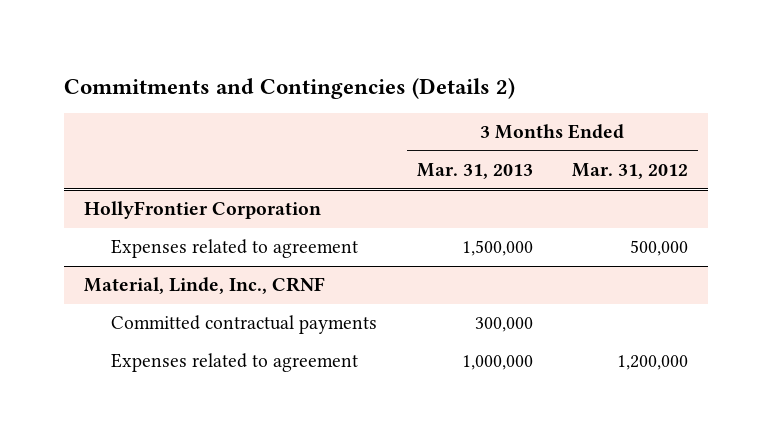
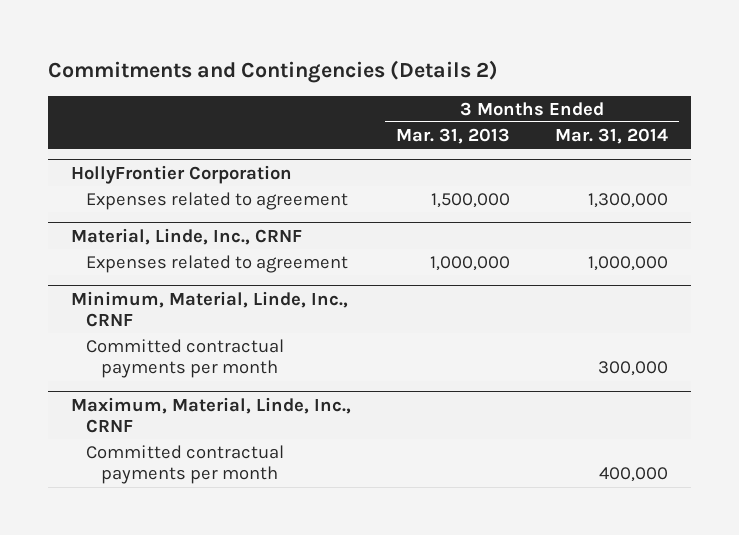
- | 3 Months Ended Mar. 31, 2013 | 3 Months Ended Mar. 31, 2012
+ | 3 Months Ended Mar. 31, 2013 | 3 Months Ended Mar. 31, 2014
@ Material, Linde, Inc., CRNF
- Committed contractual payments | 300,000 |
+ Minimum, Material, Linde, Inc., CRNF
+ Committed contractual payments per month | | 300,000
+ Maximum, Material, Linde, Inc., CRNF
+ Committed contractual payments per month | | 400,000

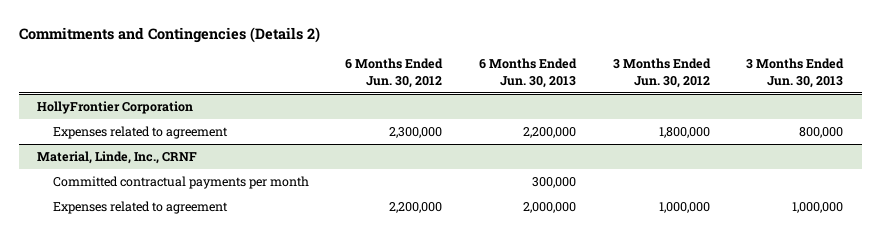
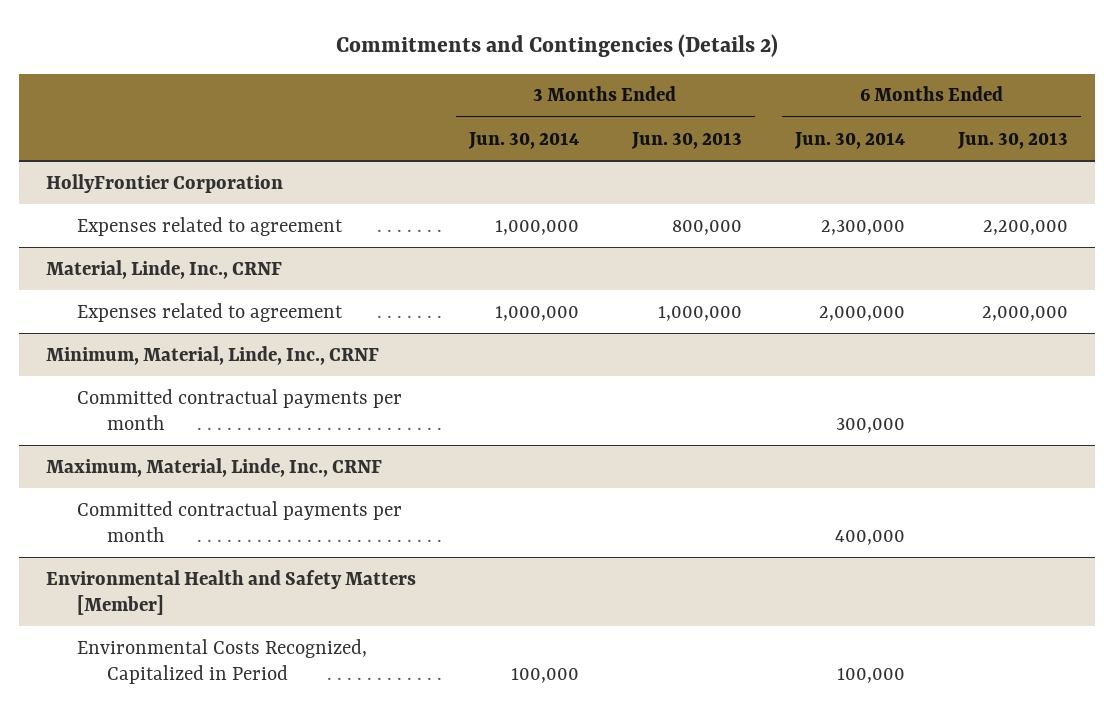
- | 6 Months Ended Jun. 30, 2012 | 6 Months Ended Jun. 30, 2013 | 3 Months Ended Jun. 30, 2012 | 3 Months Ended Jun. 30, 2013
+ | 3 Months Ended Jun. 30, 2014 | 3 Months Ended Jun. 30, 2013 | 6 Months Ended Jun. 30, 2014 | 6 Months Ended Jun. 30, 2013
@ Material, Linde, Inc., CRNF
- Committed contractual payments per month | | 300,000 | |
+ Minimum, Material, Linde, Inc., CRNF
+ Committed contractual payments per month | | | 300,000 |
+ Maximum, Material, Linde, Inc., CRNF
+ Committed contractual payments per month | | | 400,000 |
+ Environmental Health and Safety Matters [Member]
+ Environmental Costs Recognized, Capitalized in Period | 100,000 | | 100,000 |

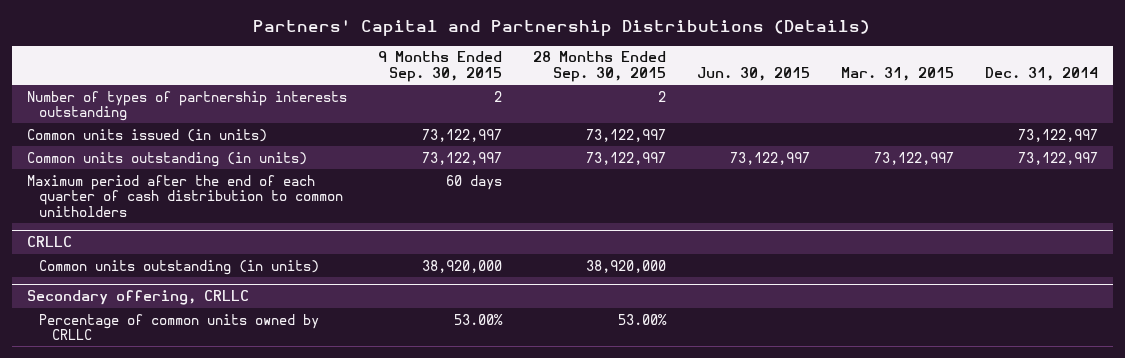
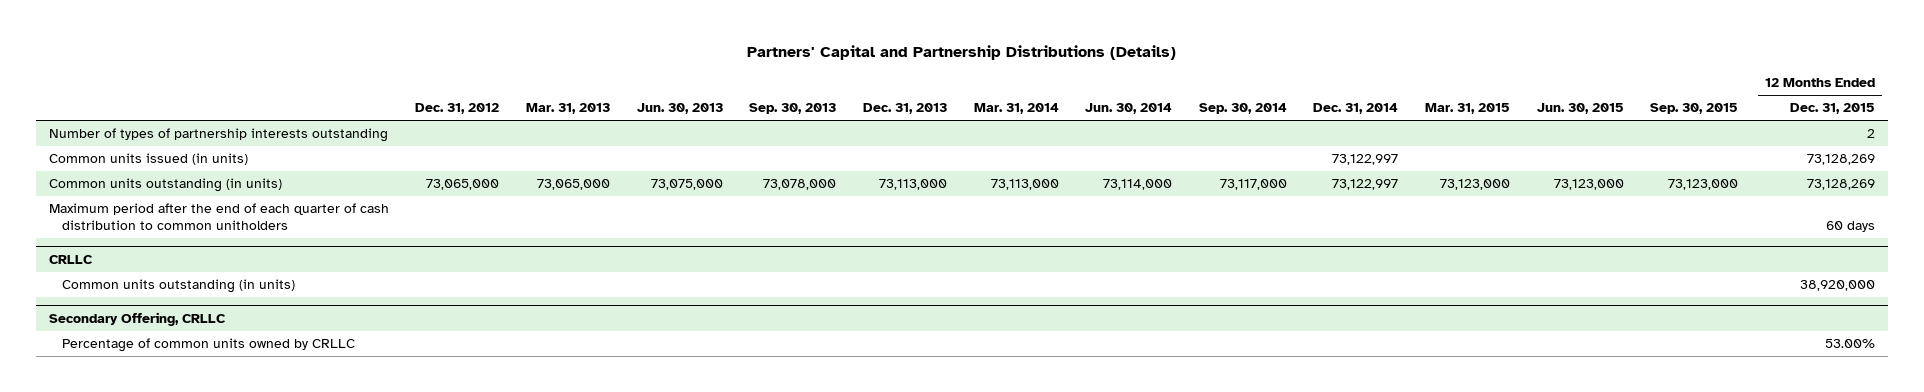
- | 9 Months Ended Sep. 30, 2015 | 28 Months Ended Sep. 30, 2015 | Jun. 30, 2015 | Mar. 31, 2015 | Dec. 31, 2014
+ | Dec. 31, 2012 | Mar. 31, 2013 | Jun. 30, 2013 | Sep. 30, 2013 | Dec. 31, 2013 | Mar. 31, 2014 | Jun. 30, 2014 | Sep. 30, 2014 | Dec. 31, 2014 | Mar. 31, 2015 | Jun. 30, 2015 | Sep. 30, 2015 | 12 Months Ended Dec. 31, 2015
- Common units outstanding (in units) | 73,122,997 | 73,122,997 | 73,122,997 | 73,122,997 | 73,122,997
+ Common units outstanding (in units) | 73,065,000 | 73,065,000 | 73,075,000 | 73,078,000 | 73,113,000 | 73,113,000 | 73,114,000 | 73,117,000 | 73,122,997 | 73,123,000 | 73,123,000 | 73,123,000 | 73,128,269
- Secondary offering, CRLLC
+ Secondary Offering, CRLLC

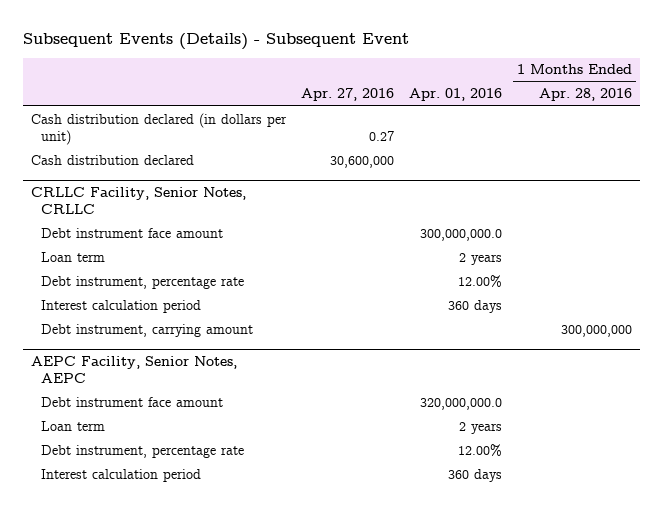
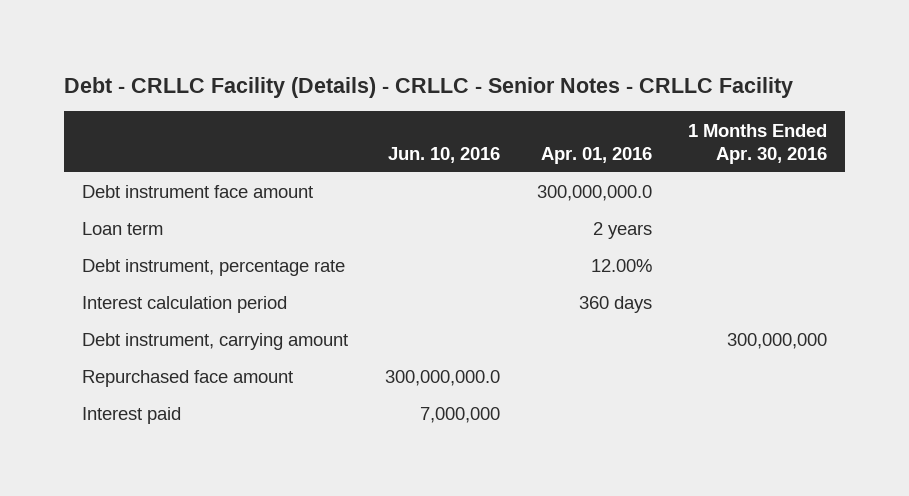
- Subsequent Events (Details) - Subsequent Event
+ Debt - CRLLC Facility (Details) - CRLLC - Senior Notes - CRLLC Facility
- | Apr. 27, 2016 | Apr. 01, 2016 | 1 Months Ended Apr. 28, 2016
+ | Jun. 10, 2016 | Apr. 01, 2016 | 1 Months Ended Apr. 30, 2016
- Cash distribution declared (in dollars per unit) | 0.27 | |
- Cash distribution declared | 30,600,000 | |
- CRLLC Facility, Senior Notes, CRLLC
- Debt instrument face amount | | 300,000,000.0 |
- Loan term | | 2 years |
- Debt instrument, percentage rate | | 12.00% |
- Interest calculation period | | 360 days |
- Debt instrument, carrying amount | | | 300,000,000
- AEPC Facility, Senior Notes, AEPC
- Debt instrument face amount | | 320,000,000.0 |
- Loan term | | 2 years |
- Debt instrument, percentage rate | | 12.00% |
- Interest calculation period | | 360 days |
+ Debt instrument face amount | | 300,000,000.0 |
+ Loan term | | 2 years |
+ Debt instrument, percentage rate | | 12.00% |
+ Interest calculation period | | 360 days |
+ Debt instrument, carrying amount | | | 300,000,000
+ Repurchased face amount | 300,000,000.0 | |
+ Interest paid | 7,000,000 | |

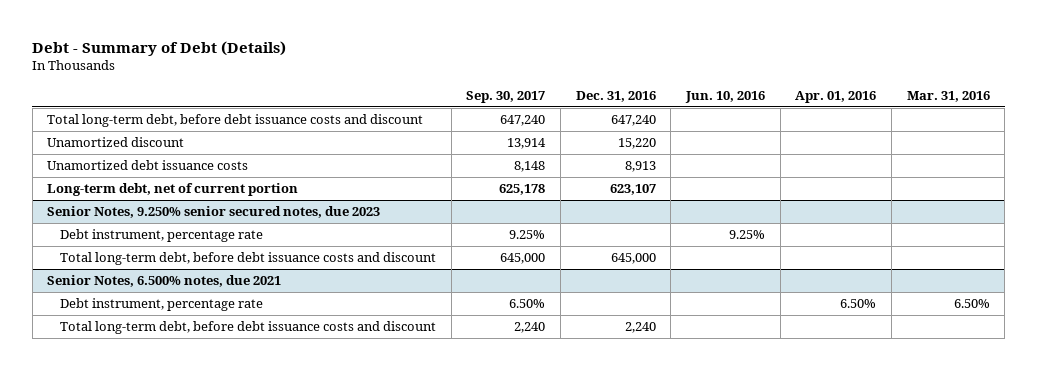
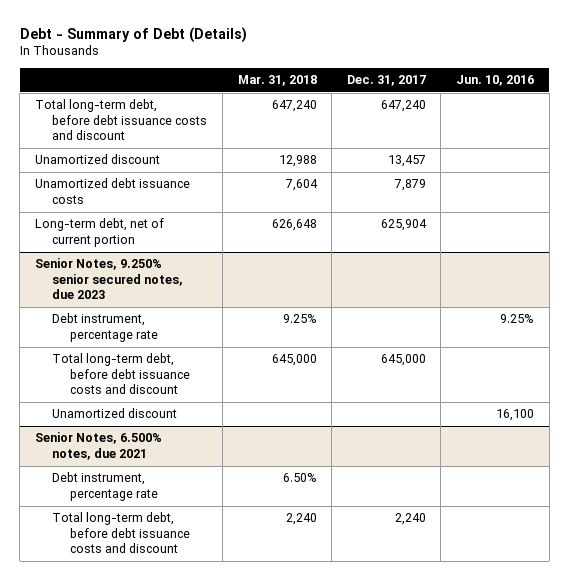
- | Sep. 30, 2017 | Dec. 31, 2016 | Jun. 10, 2016 | Apr. 01, 2016 | Mar. 31, 2016
+ | Mar. 31, 2018 | Dec. 31, 2017 | Jun. 10, 2016
@ Senior Notes, 9.250% senior secured notes, due 2023
+ Unamortized discount | | | 16,100

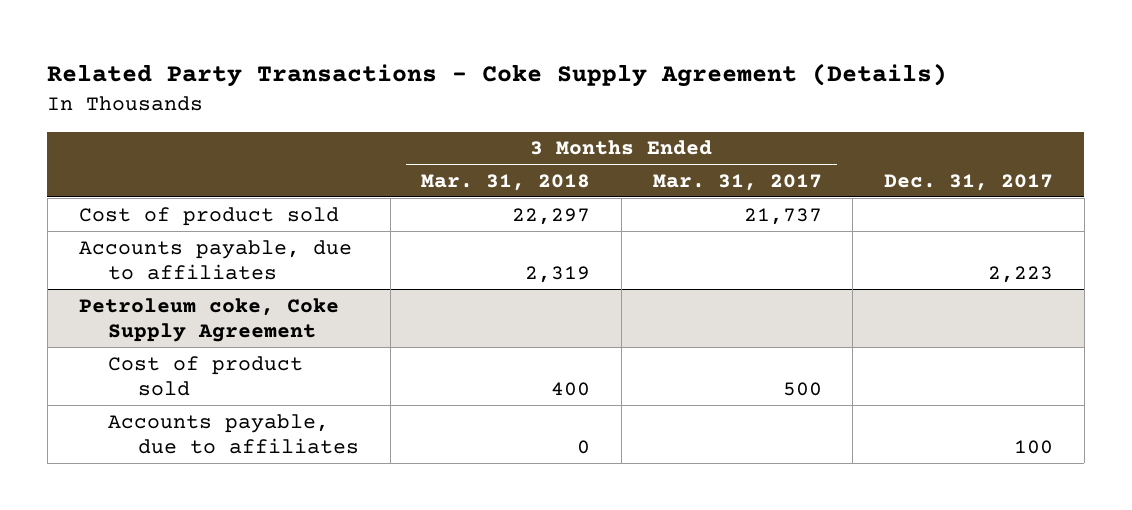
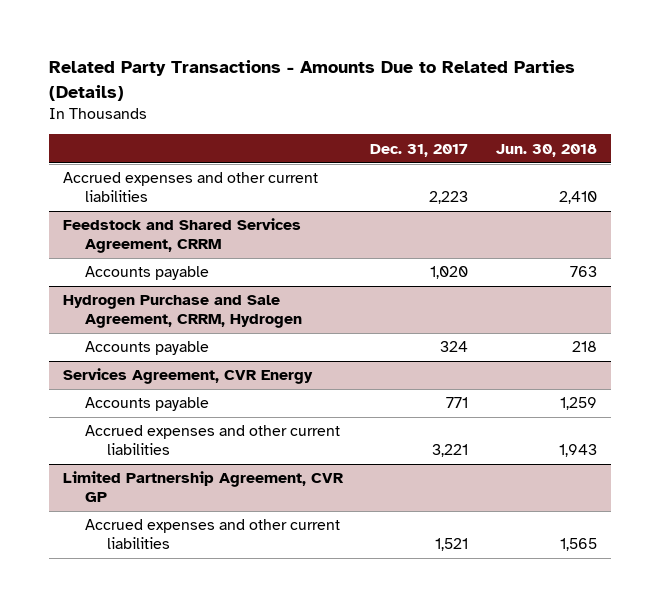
- Related Party Transactions - Coke Supply Agreement (Details)
+ Related Party Transactions - Amounts Due to Related Parties (Details)
- | 3 Months Ended Mar. 31, 2018 | 3 Months Ended Mar. 31, 2017 | Dec. 31, 2017
+ | Dec. 31, 2017 | Jun. 30, 2018
- Cost of product sold | 22,297 | 21,737 |
- Accounts payable, due to affiliates | 2,319 | | 2,223
- Petroleum coke, Coke Supply Agreement
- Cost of product sold | 400 | 500 |
- Accounts payable, due to affiliates | 0 | | 100
+ Accrued expenses and other current liabilities | 2,223 | 2,410
+ Feedstock and Shared Services Agreement, CRRM
+ Accounts payable | 1,020 | 763
+ Hydrogen Purchase and Sale Agreement, CRRM, Hydrogen
+ Accounts payable | 324 | 218
+ Services Agreement, CVR Energy
+ Accounts payable | 771 | 1,259
+ Accrued expenses and other current liabilities | 3,221 | 1,943
+ Limited Partnership Agreement, CVR GP
+ Accrued expenses and other current liabilities | 1,521 | 1,565

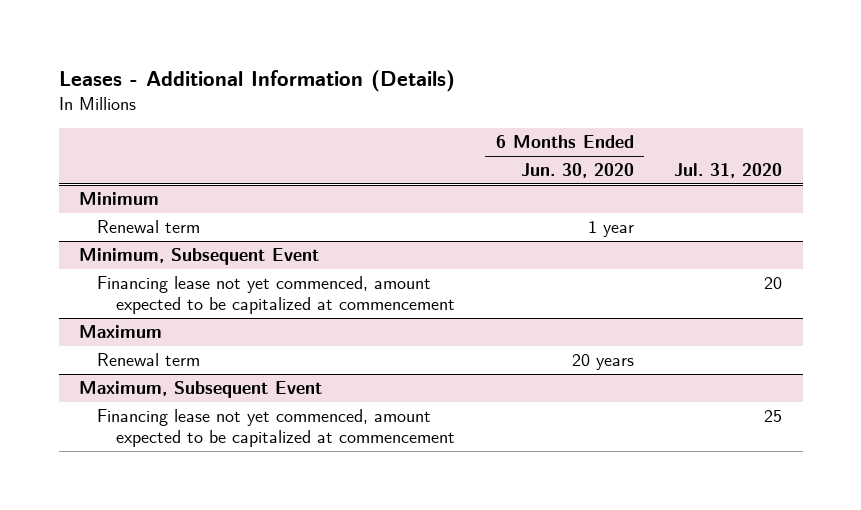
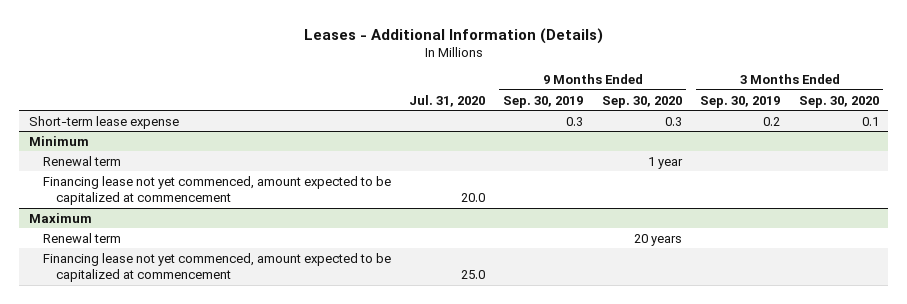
- | 6 Months Ended Jun. 30, 2020 | Jul. 31, 2020
+ | Jul. 31, 2020 | 9 Months Ended Sep. 30, 2019 | 9 Months Ended Sep. 30, 2020 | 3 Months Ended Sep. 30, 2019 | 3 Months Ended Sep. 30, 2020
+ Short-term lease expense | | 0.3 | 0.3 | 0.2 | 0.1
- Minimum, Subsequent Event
- Financing lease not yet commenced, amount expected to be capitalized at commencement | | 20
@ Minimum
+ Financing lease not yet commenced, amount expected to be capitalized at commencement | 20.0 | | | |
- Maximum, Subsequent Event
- Financing lease not yet commenced, amount expected to be capitalized at commencement | | 25
@ Maximum
+ Financing lease not yet commenced, amount expected to be capitalized at commencement | 25.0 | | | |

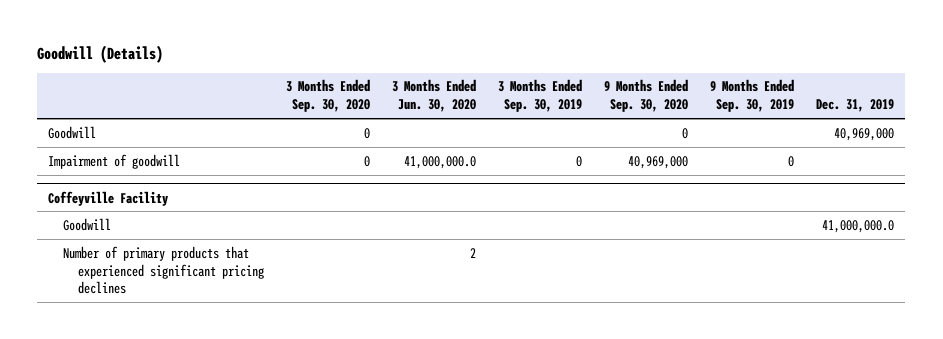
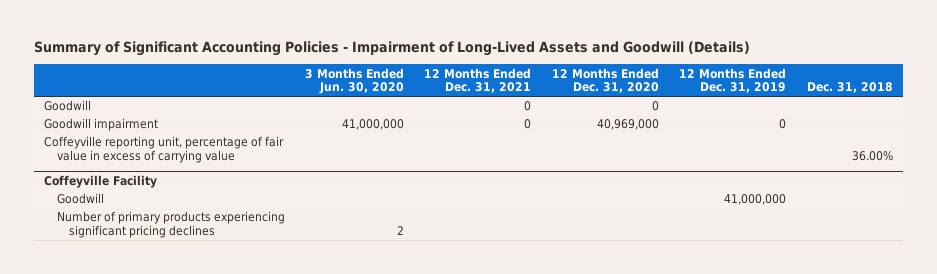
- Goodwill (Details)
+ Summary of Significant Accounting Policies - Impairment of Long-Lived Assets and Goodwill (Details)
- | 3 Months Ended Sep. 30, 2020 | 3 Months Ended Jun. 30, 2020 | 3 Months Ended Sep. 30, 2019 | 9 Months Ended Sep. 30, 2020 | 9 Months Ended Sep. 30, 2019 | Dec. 31, 2019
+ | 3 Months Ended Jun. 30, 2020 | 12 Months Ended Dec. 31, 2021 | 12 Months Ended Dec. 31, 2020 | 12 Months Ended Dec. 31, 2019 | Dec. 31, 2018
- Impairment of goodwill | 0 | 41,000,000.0 | 0 | 40,969,000 | 0 |
+ Goodwill impairment | 41,000,000 | 0 | 40,969,000 | 0 |
+ Coffeyville reporting unit, percentage of fair value in excess of carrying value | | | | | 36.00%
@ Coffeyville Facility
- Number of primary products that experienced significant pricing declines | | 2 | | | |
+ Number of primary products experiencing significant pricing declines | 2 | | | |

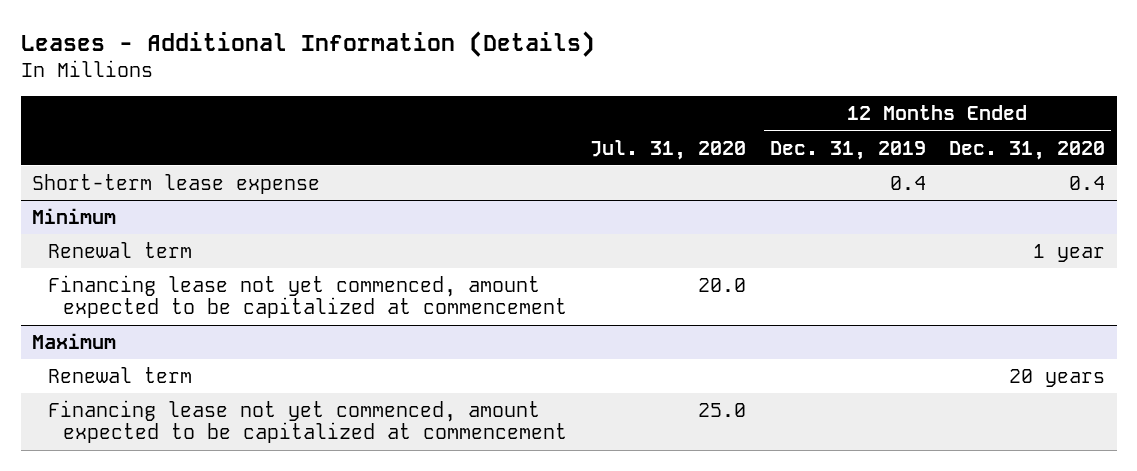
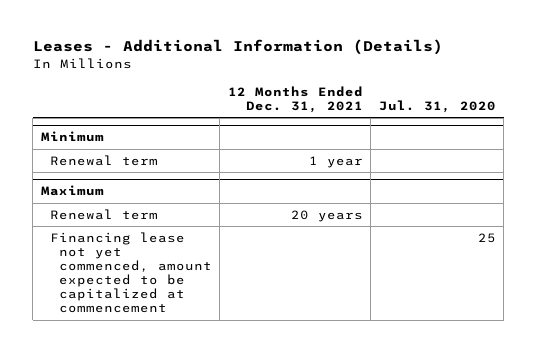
- | Jul. 31, 2020 | 12 Months Ended Dec. 31, 2019 | 12 Months Ended Dec. 31, 2020
+ | 12 Months Ended Dec. 31, 2021 | Jul. 31, 2020
- Short-term lease expense | | 0.4 | 0.4
@ Minimum
- Financing lease not yet commenced, amount expected to be capitalized at commencement | 20.0 | |
@ Maximum
- Financing lease not yet commenced, amount expected to be capitalized at commencement | 25.0 | |
+ Financing lease not yet commenced, amount expected to be capitalized at commencement | | 25

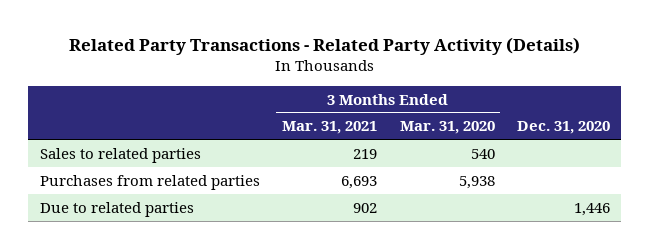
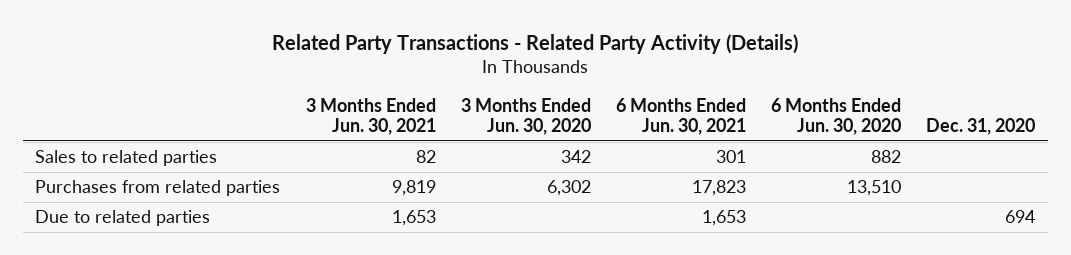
- | 3 Months Ended Mar. 31, 2021 | 3 Months Ended Mar. 31, 2020 | Dec. 31, 2020
+ | 3 Months Ended Jun. 30, 2021 | 3 Months Ended Jun. 30, 2020 | 6 Months Ended Jun. 30, 2021 | 6 Months Ended Jun. 30, 2020 | Dec. 31, 2020
- Due to related parties | 902 | | 1,446
+ Due to related parties | 1,653 | | 1,653 | | 694

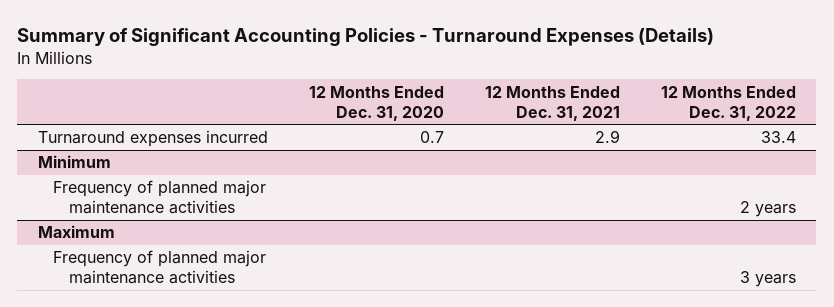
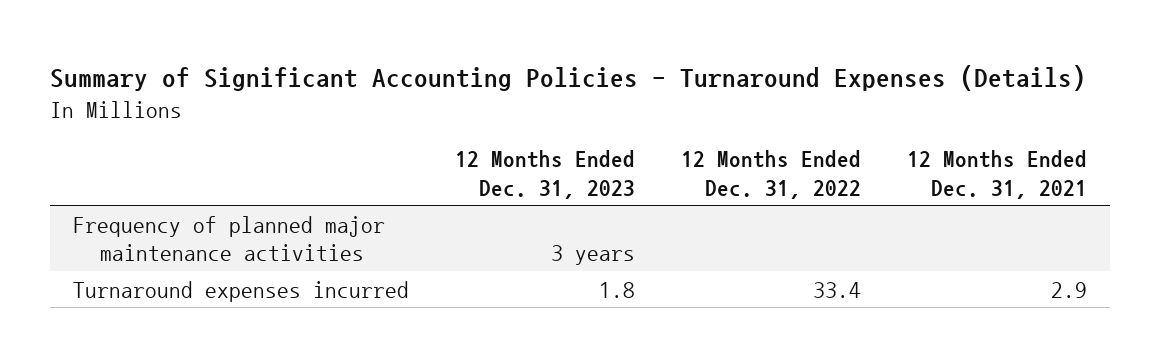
- | 12 Months Ended Dec. 31, 2020 | 12 Months Ended Dec. 31, 2021 | 12 Months Ended Dec. 31, 2022
+ | 12 Months Ended Dec. 31, 2023 | 12 Months Ended Dec. 31, 2022 | 12 Months Ended Dec. 31, 2021
+ Frequency of planned major maintenance activities | 3 years | |
- Minimum
- Frequency of planned major maintenance activities | | | 2 years
- Maximum
- Frequency of planned major maintenance activities | | | 3 years

